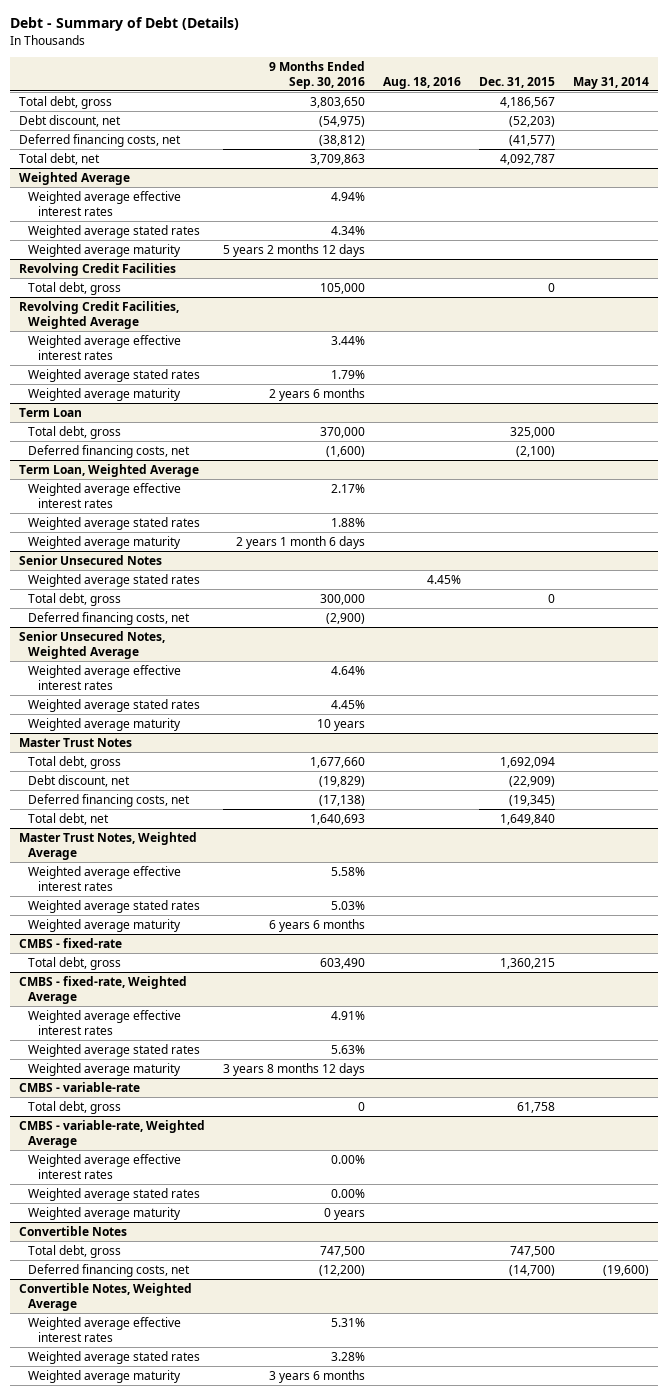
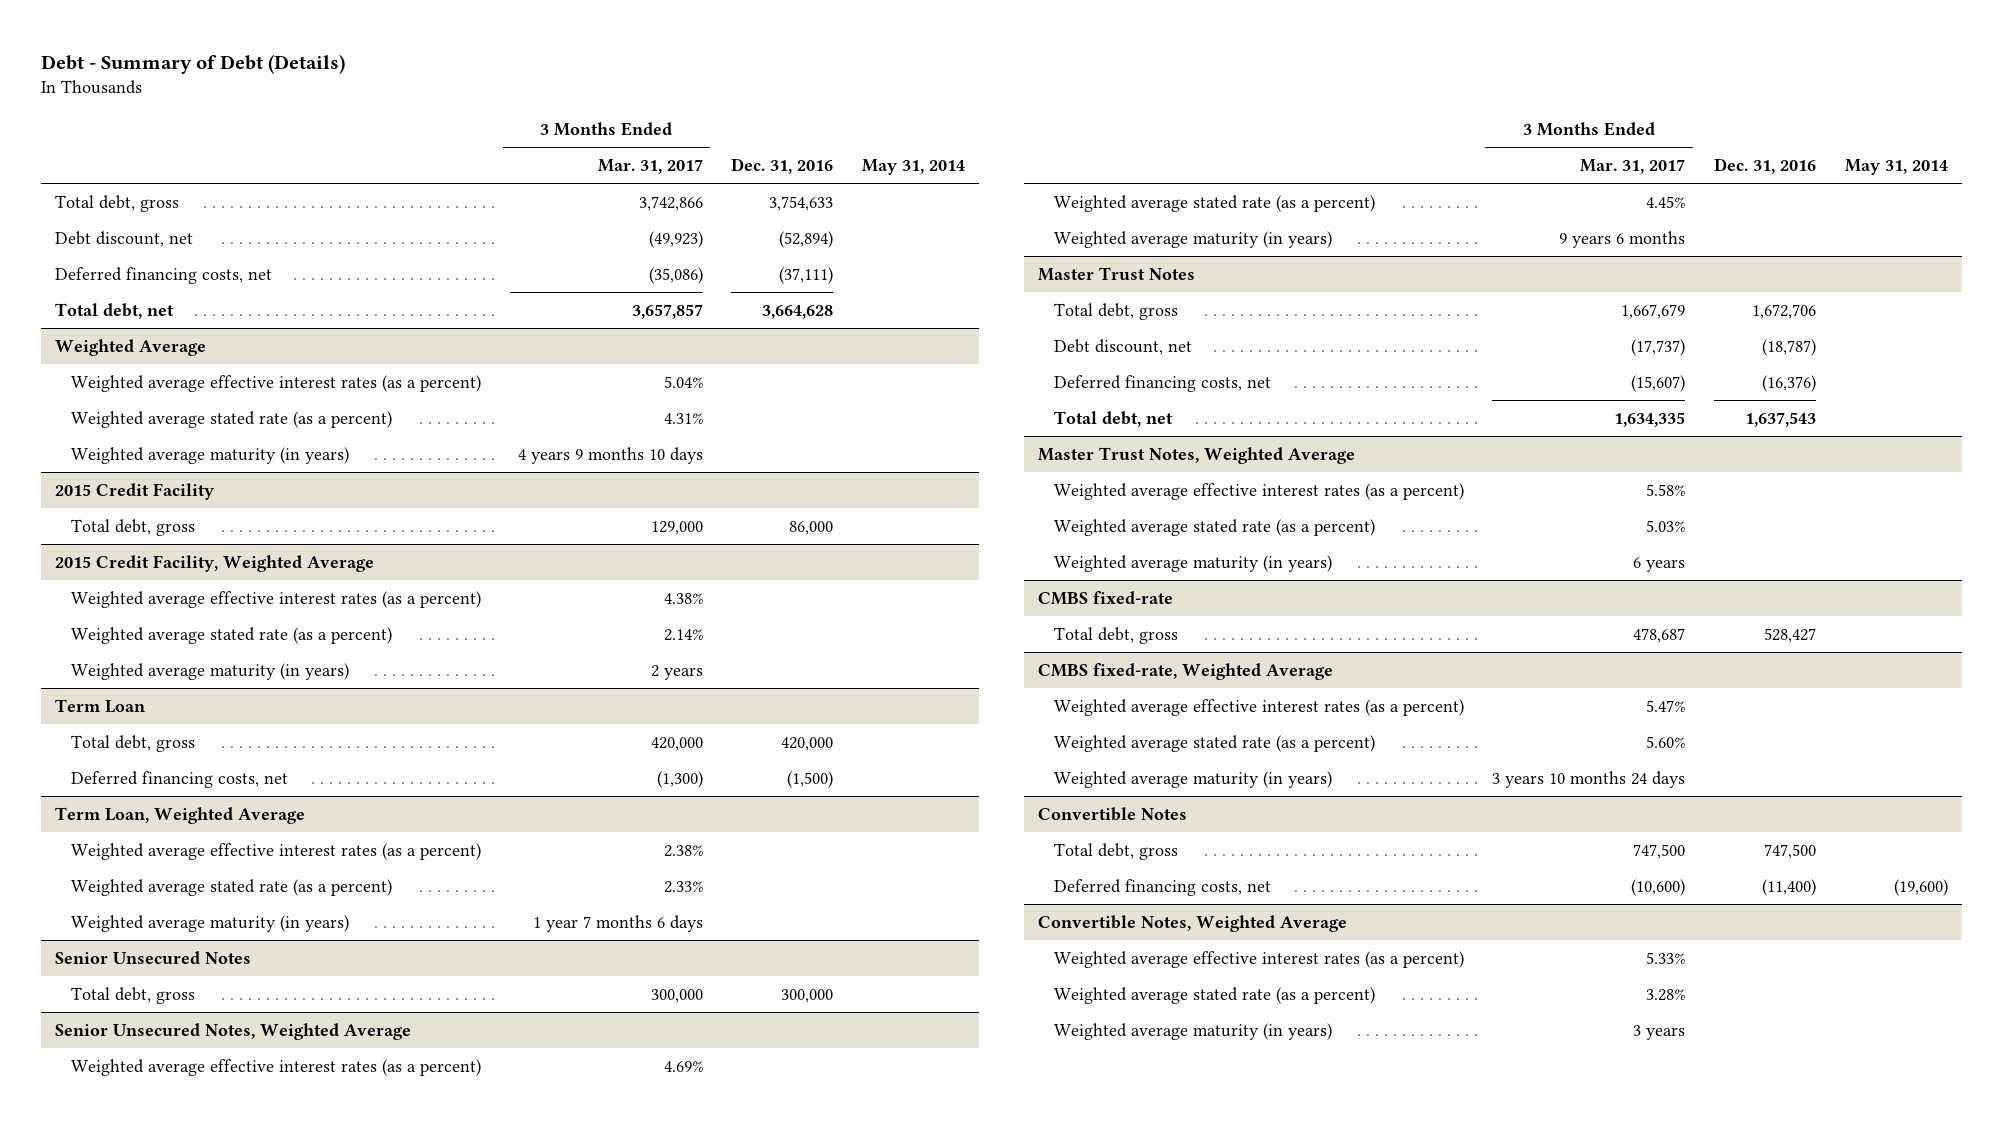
- | 9 Months Ended Sep. 30, 2016 | Aug. 18, 2016 | Dec. 31, 2015 | May 31, 2014
+ | 3 Months Ended Mar. 31, 2017 | Dec. 31, 2016 | May 31, 2014
@ Weighted Average
- Weighted average effective interest rates | 4.94% | | |
- Weighted average stated rates | 4.34% | | |
- Weighted average maturity | 5 years 2 months 12 days | | |
- Revolving Credit Facilities
@ Weighted Average
+ Weighted average effective interest rates (as a percent) | 5.04% | |
+ Weighted average stated rate (as a percent) | 4.31% | |
+ Weighted average maturity (in years) | 4 years 9 months 10 days | |
+ 2015 Credit Facility
- Revolving Credit Facilities, Weighted Average
- Weighted average effective interest rates | 3.44% | | |
- Weighted average stated rates | 1.79% | | |
- Weighted average maturity | 2 years 6 months | | |
+ 2015 Credit Facility, Weighted Average
+ Weighted average effective interest rates (as a percent) | 4.38% | |
+ Weighted average stated rate (as a percent) | 2.14% | |
+ Weighted average maturity (in years) | 2 years | |
@ Term Loan, Weighted Average
- Weighted average effective interest rates | 2.17% | | |
- Weighted average stated rates | 1.88% | | |
- Weighted average maturity | 2 years 1 month 6 days | | |
+ Weighted average effective interest rates (as a percent) | 2.38% | |
+ Weighted average stated rate (as a percent) | 2.33% | |
+ Weighted average maturity (in years) | 1 year 7 months 6 days | |
@ Senior Unsecured Notes
- Weighted average stated rates | | 4.45% | |
- Deferred financing costs, net | (2,900) | | |
@ Senior Unsecured Notes, Weighted Average
- Weighted average effective interest rates | 4.64% | | |
- Weighted average stated rates | 4.45% | | |
- Weighted average maturity | 10 years | | |
+ Weighted average effective interest rates (as a percent) | 4.69% | |
+ Weighted average stated rate (as a percent) | 4.45% | |
+ Weighted average maturity (in years) | 9 years 6 months | |
@ Master Trust Notes, Weighted Average
- Weighted average effective interest rates | 5.58% | | |
- Weighted average stated rates | 5.03% | | |
- Weighted average maturity | 6 years 6 months | | |
- CMBS - fixed-rate
@ Master Trust Notes, Weighted Average
+ Weighted average effective interest rates (as a percent) | 5.58% | |
+ Weighted average stated rate (as a percent) | 5.03% | |
+ Weighted average maturity (in years) | 6 years | |
+ CMBS fixed-rate
- CMBS - fixed-rate, Weighted Average
- Weighted average effective interest rates | 4.91% | | |
- Weighted average stated rates | 5.63% | | |
- Weighted average maturity | 3 years 8 months 12 days | | |
- CMBS - variable-rate
- Total debt, gross | 0 | | 61,758 |
- CMBS - variable-rate, Weighted Average
- Weighted average effective interest rates | 0.00% | | |
- Weighted average stated rates | 0.00% | | |
- Weighted average maturity | 0 years | | |
+ CMBS fixed-rate, Weighted Average
+ Weighted average effective interest rates (as a percent) | 5.47% | |
+ Weighted average stated rate (as a percent) | 5.60% | |
+ Weighted average maturity (in years) | 3 years 10 months 24 days | |
@ Convertible Notes, Weighted Average
- Weighted average effective interest rates | 5.31% | | |
- Weighted average stated rates | 3.28% | | |
- Weighted average maturity | 3 years 6 months | | |
+ Weighted average effective interest rates (as a percent) | 5.33% | |
+ Weighted average stated rate (as a percent) | 3.28% | |
+ Weighted average maturity (in years) | 3 years | |

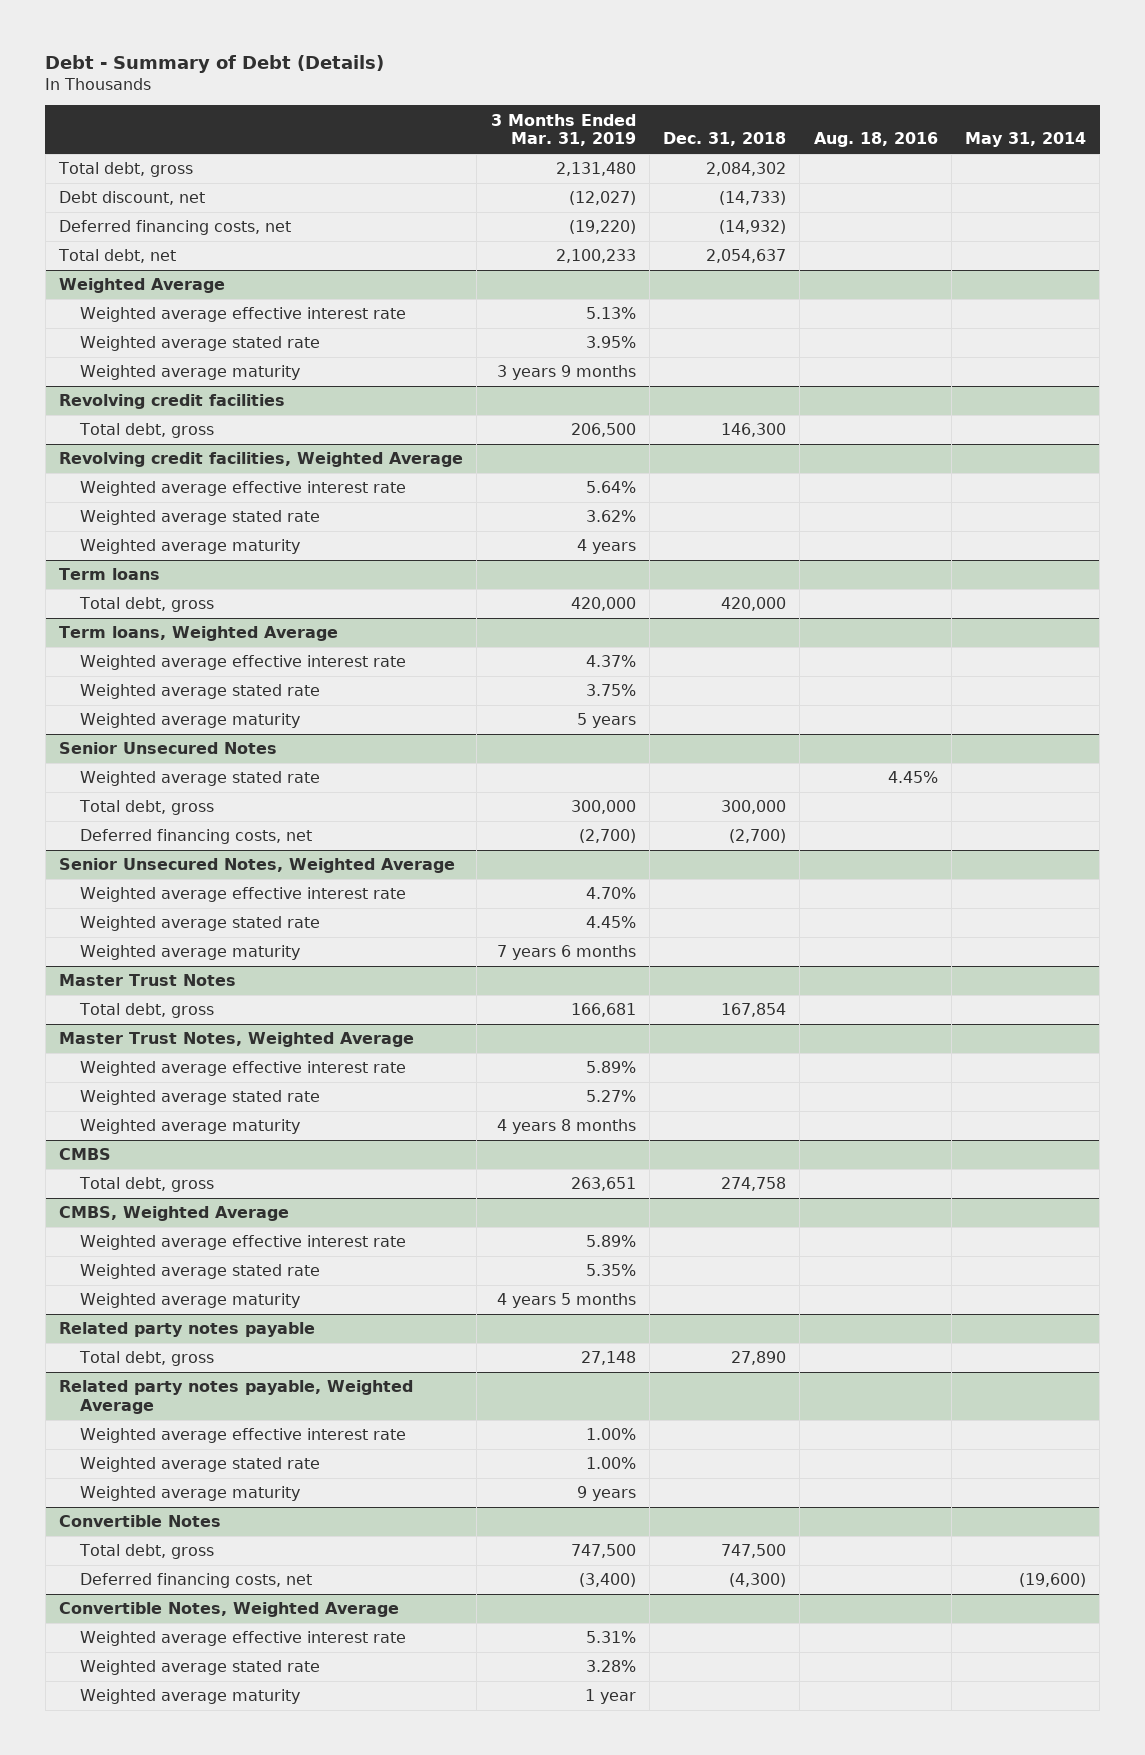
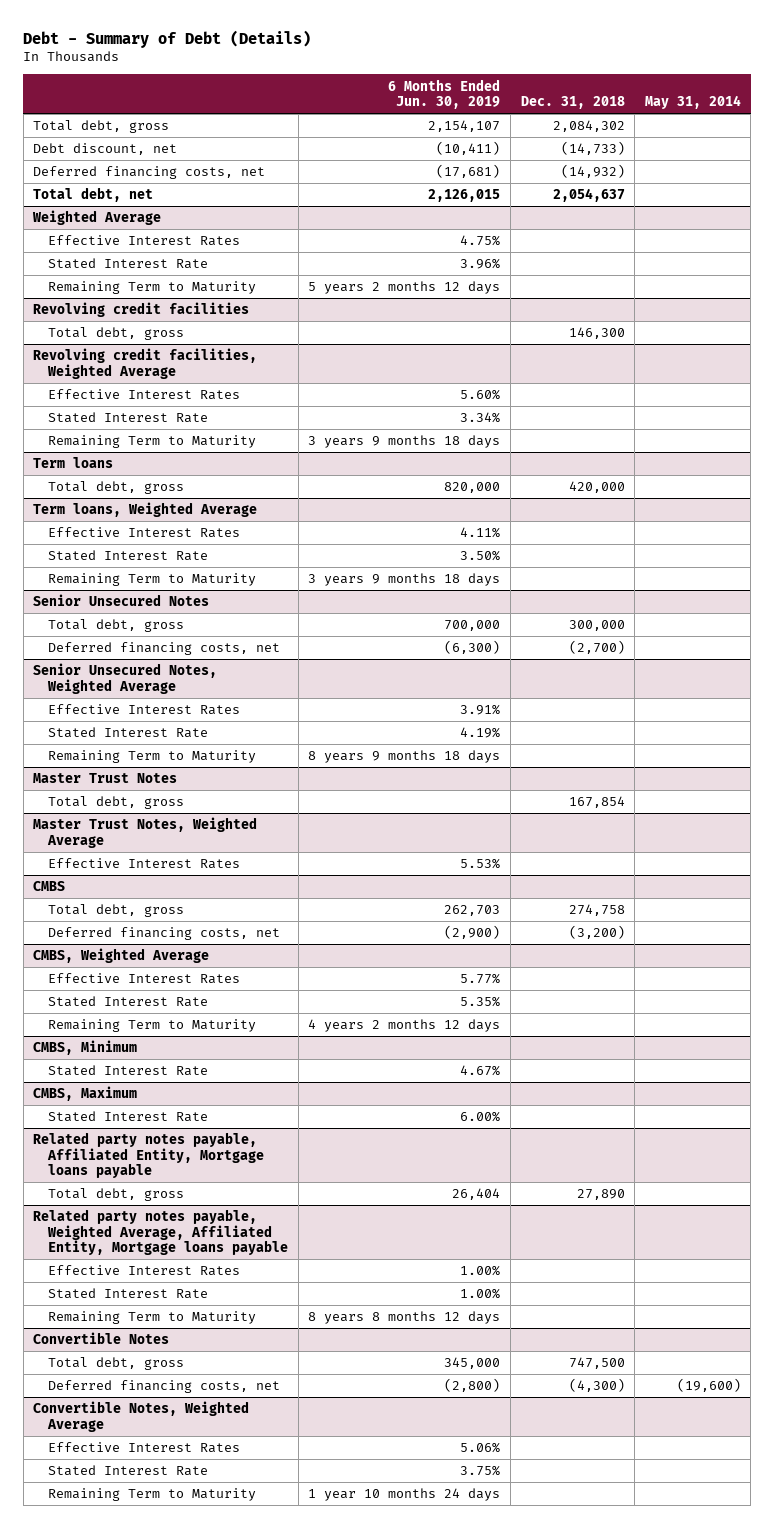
- | 3 Months Ended Mar. 31, 2019 | Dec. 31, 2018 | Aug. 18, 2016 | May 31, 2014
+ | 6 Months Ended Jun. 30, 2019 | Dec. 31, 2018 | May 31, 2014
@ Weighted Average
- Weighted average effective interest rate | 5.13% | | |
- Weighted average stated rate | 3.95% | | |
- Weighted average maturity | 3 years 9 months | | |
+ Effective Interest Rates | 4.75% | |
+ Stated Interest Rate | 3.96% | |
+ Remaining Term to Maturity | 5 years 2 months 12 days | |
@ Revolving credit facilities, Weighted Average
- Weighted average effective interest rate | 5.64% | | |
- Weighted average stated rate | 3.62% | | |
- Weighted average maturity | 4 years | | |
+ Effective Interest Rates | 5.60% | |
+ Stated Interest Rate | 3.34% | |
+ Remaining Term to Maturity | 3 years 9 months 18 days | |
@ Term loans, Weighted Average
- Weighted average effective interest rate | 4.37% | | |
- Weighted average stated rate | 3.75% | | |
- Weighted average maturity | 5 years | | |
+ Effective Interest Rates | 4.11% | |
+ Stated Interest Rate | 3.50% | |
+ Remaining Term to Maturity | 3 years 9 months 18 days | |
@ Senior Unsecured Notes
- Weighted average stated rate | | | 4.45% |
@ Senior Unsecured Notes, Weighted Average
- Weighted average effective interest rate | 4.70% | | |
- Weighted average stated rate | 4.45% | | |
- Weighted average maturity | 7 years 6 months | | |
+ Effective Interest Rates | 3.91% | |
+ Stated Interest Rate | 4.19% | |
+ Remaining Term to Maturity | 8 years 9 months 18 days | |
@ Master Trust Notes, Weighted Average
- Weighted average effective interest rate | 5.89% | | |
- Weighted average stated rate | 5.27% | | |
- Weighted average maturity | 4 years 8 months | | |
+ Effective Interest Rates | 5.53% | |
@ CMBS
+ Deferred financing costs, net | (2,900) | (3,200) |
@ CMBS, Weighted Average
- Weighted average effective interest rate | 5.89% | | |
- Weighted average stated rate | 5.35% | | |
- Weighted average maturity | 4 years 5 months | | |
- Related party notes payable
@ CMBS, Weighted Average
+ Effective Interest Rates | 5.77% | |
+ Stated Interest Rate | 5.35% | |
+ Remaining Term to Maturity | 4 years 2 months 12 days | |
+ CMBS, Minimum
+ Stated Interest Rate | 4.67% | |
+ CMBS, Maximum
+ Stated Interest Rate | 6.00% | |
+ Related party notes payable, Affiliated Entity, Mortgage loans payable
- Related party notes payable, Weighted Average
- Weighted average effective interest rate | 1.00% | | |
- Weighted average stated rate | 1.00% | | |
- Weighted average maturity | 9 years | | |
+ Related party notes payable, Weighted Average, Affiliated Entity, Mortgage loans payable
+ Effective Interest Rates | 1.00% | |
+ Stated Interest Rate | 1.00% | |
+ Remaining Term to Maturity | 8 years 8 months 12 days | |
@ Convertible Notes, Weighted Average
- Weighted average effective interest rate | 5.31% | | |
- Weighted average stated rate | 3.28% | | |
- Weighted average maturity | 1 year | | |
+ Effective Interest Rates | 5.06% | |
+ Stated Interest Rate | 3.75% | |
+ Remaining Term to Maturity | 1 year 10 months 24 days | |

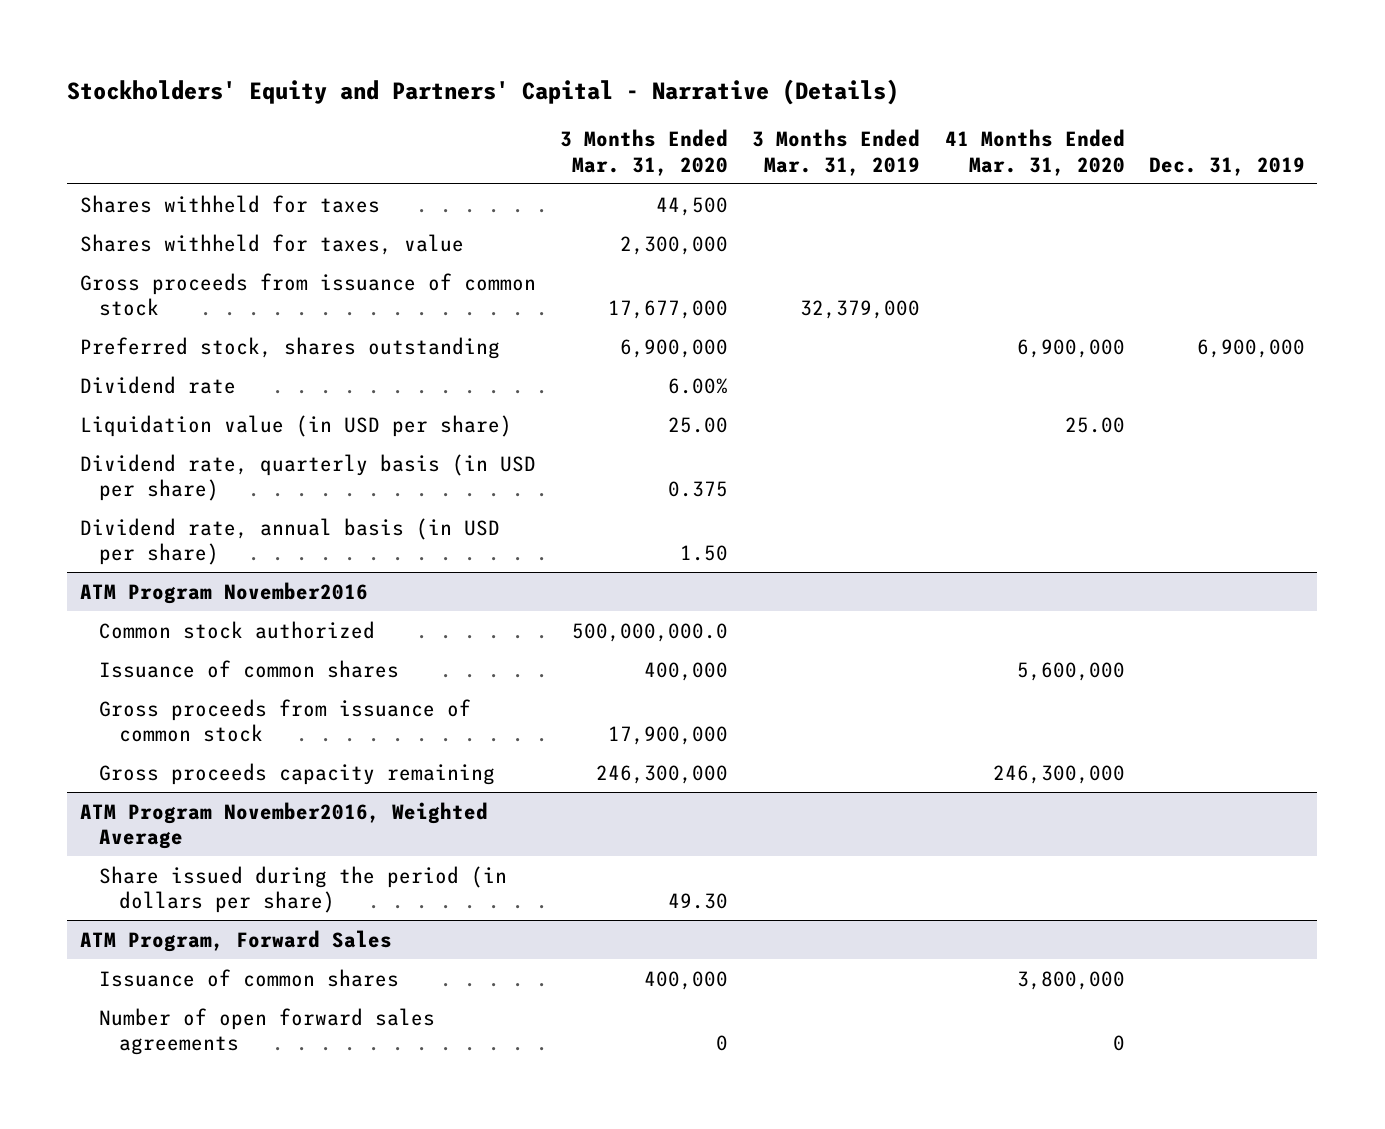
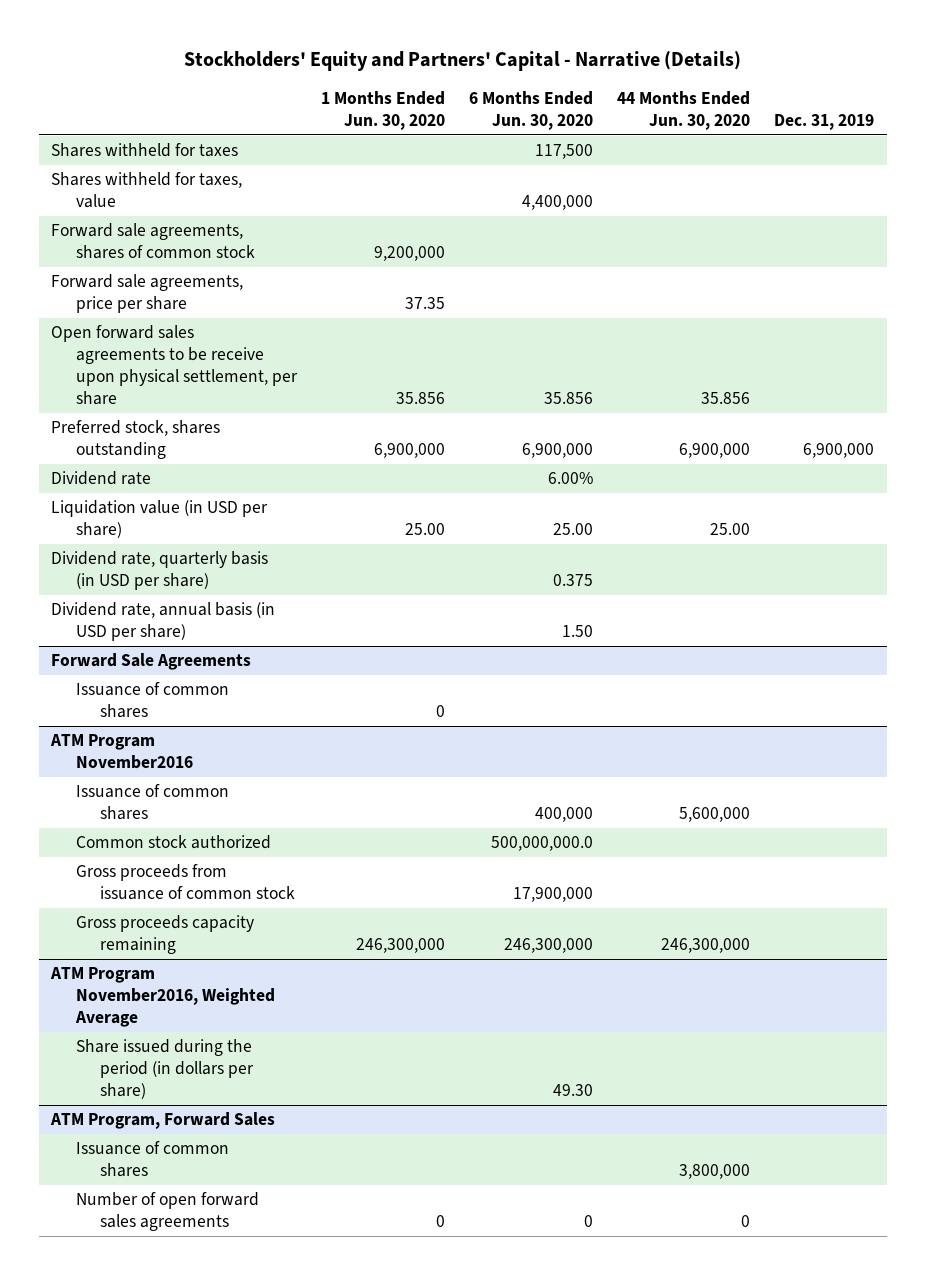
- | 3 Months Ended Mar. 31, 2020 | 3 Months Ended Mar. 31, 2019 | 41 Months Ended Mar. 31, 2020 | Dec. 31, 2019
+ | 1 Months Ended Jun. 30, 2020 | 6 Months Ended Jun. 30, 2020 | 44 Months Ended Jun. 30, 2020 | Dec. 31, 2019
- Gross proceeds from issuance of common stock | 17,677,000 | 32,379,000 | |
+ Forward sale agreements, shares of common stock | 9,200,000 | | |
+ Forward sale agreements, price per share | 37.35 | | |
+ Open forward sales agreements to be receive upon physical settlement, per share | 35.856 | 35.856 | 35.856 |
+ Forward Sale Agreements
+ Issuance of common shares | 0 | | |
@ ATM Program November2016
moved down: Common stock authorized | | 500,000,000.0 | |

